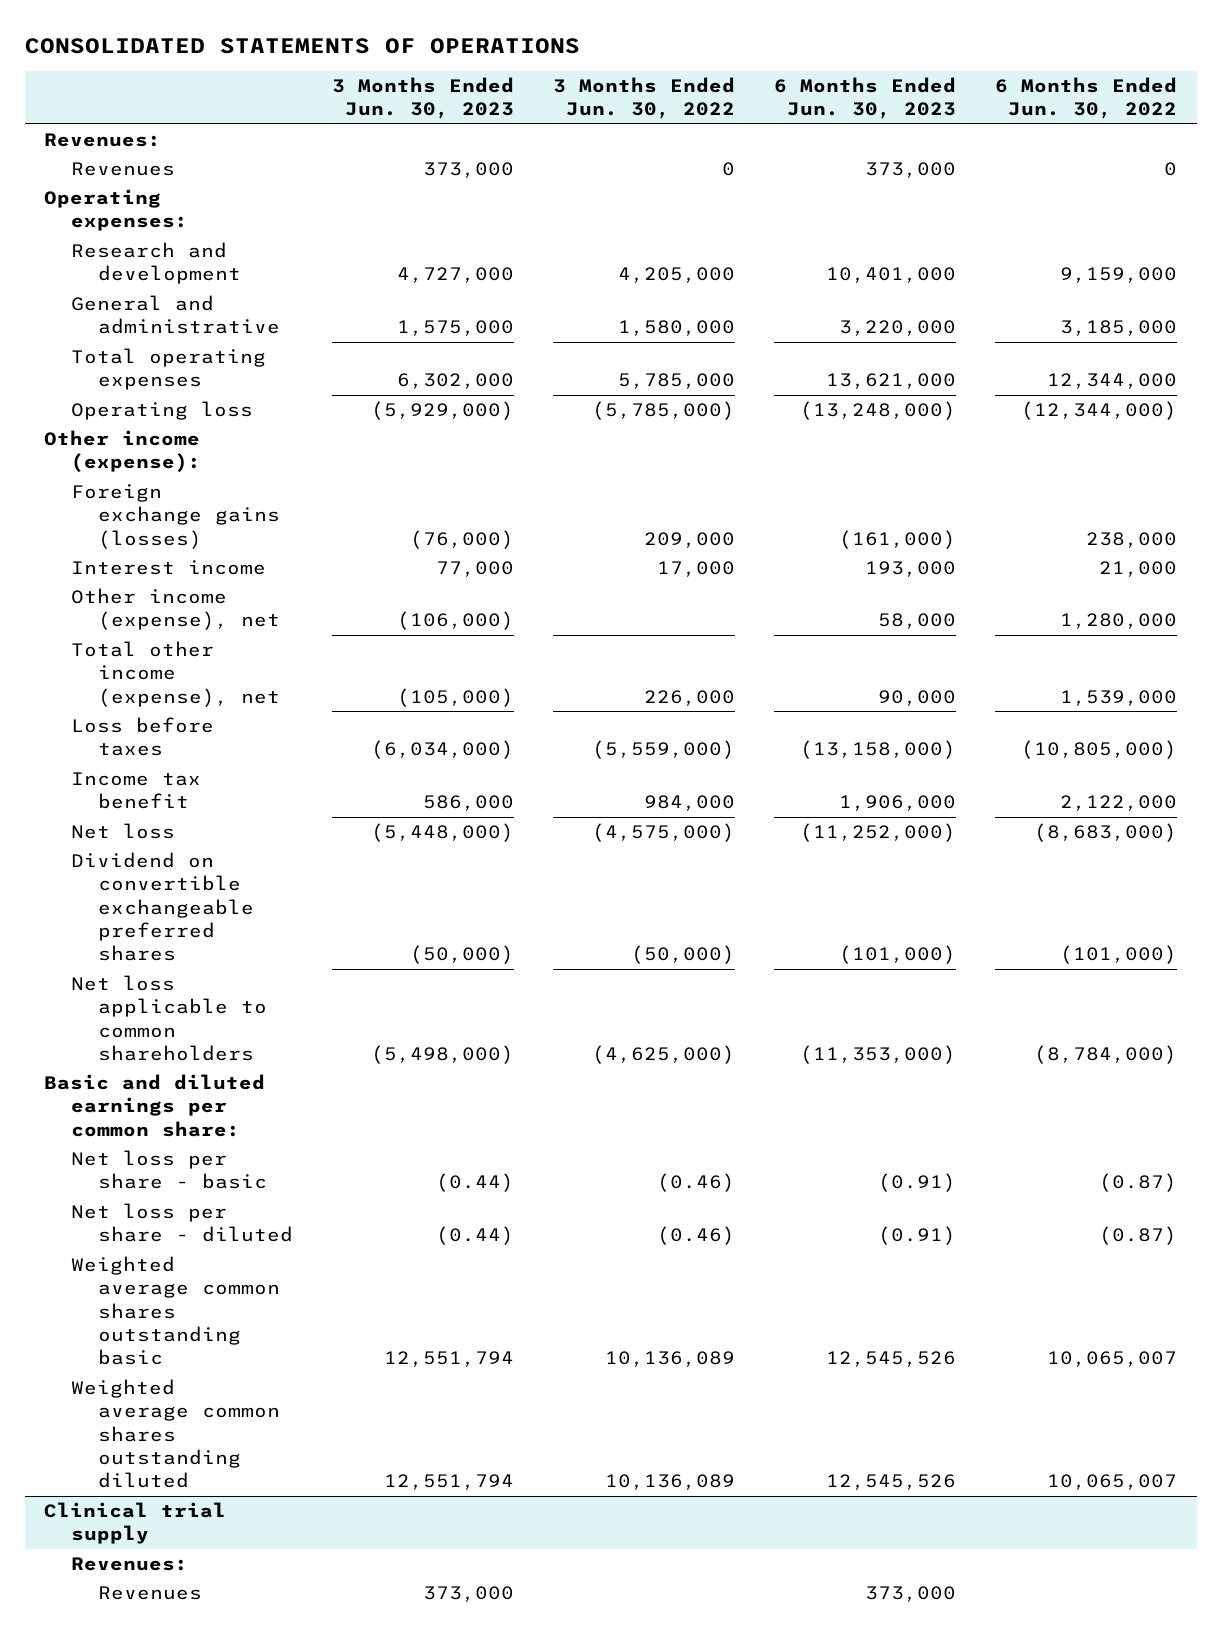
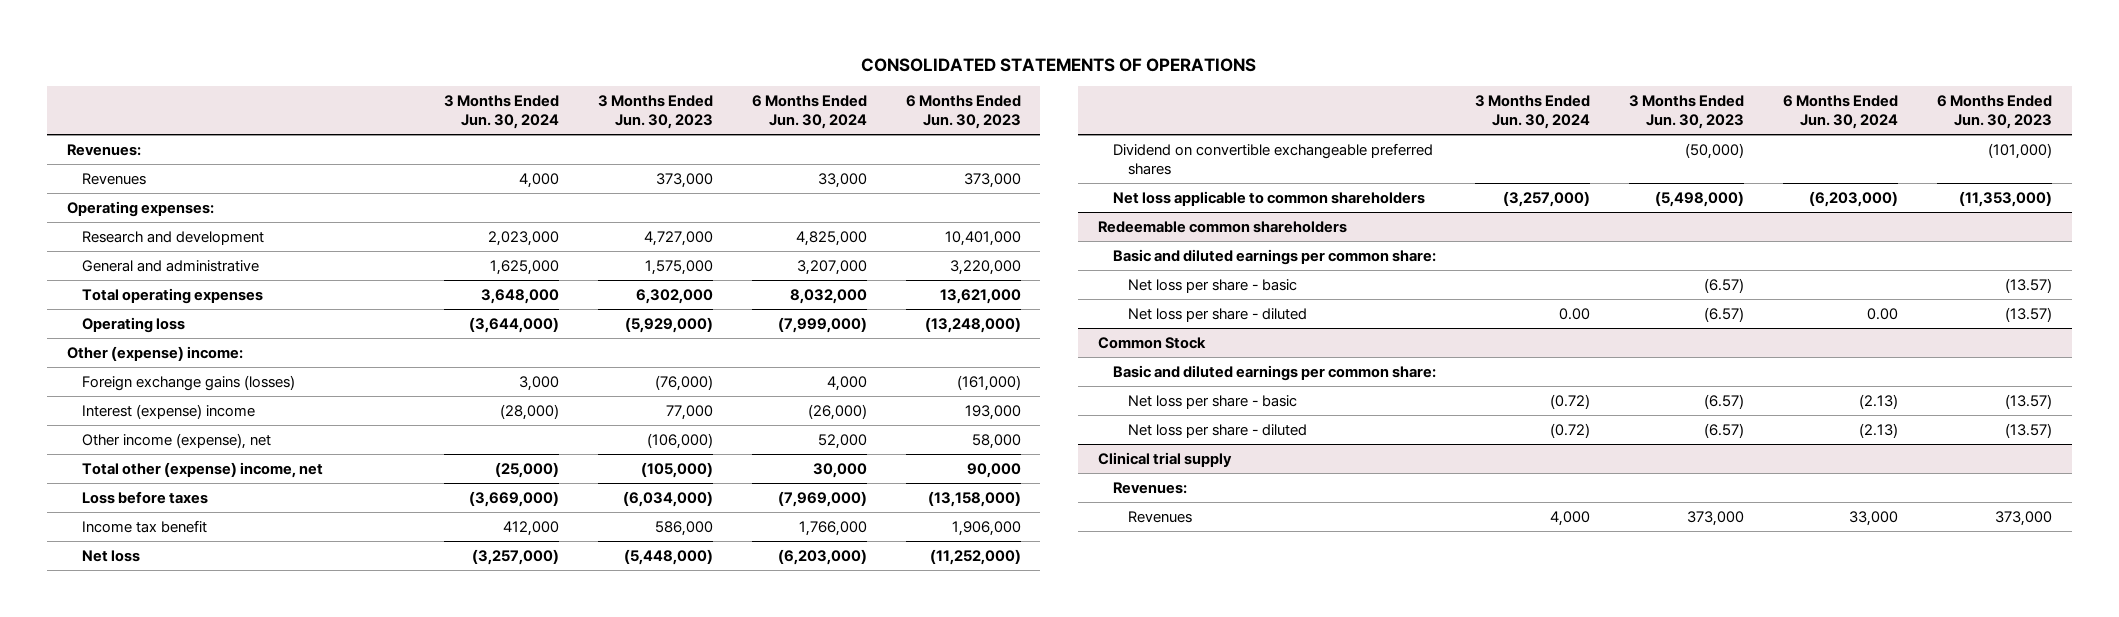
- | 3 Months Ended Jun. 30, 2023 | 3 Months Ended Jun. 30, 2022 | 6 Months Ended Jun. 30, 2023 | 6 Months Ended Jun. 30, 2022
+ | 3 Months Ended Jun. 30, 2024 | 3 Months Ended Jun. 30, 2023 | 6 Months Ended Jun. 30, 2024 | 6 Months Ended Jun. 30, 2023
- Other income (expense):
+ Other (expense) income:
- Interest income | 77,000 | 17,000 | 193,000 | 21,000
+ Interest (expense) income | (28,000) | 77,000 | (26,000) | 193,000
- Total other income (expense), net | (105,000) | 226,000 | 90,000 | 1,539,000
+ Total other (expense) income, net | (25,000) | (105,000) | 30,000 | 90,000
+ Redeemable common shareholders
- Net loss per share - basic | (0.44) | (0.46) | (0.91) | (0.87)
- Net loss per share - diluted | (0.44) | (0.46) | (0.91) | (0.87)
- Weighted average common shares outstanding basic | 12,551,794 | 10,136,089 | 12,545,526 | 10,065,007
- Weighted average common shares outstanding diluted | 12,551,794 | 10,136,089 | 12,545,526 | 10,065,007
+ Net loss per share - basic | | (6.57) | | (13.57)
+ Net loss per share - diluted | 0.00 | (6.57) | 0.00 | (13.57)
+ Common Stock
+ Basic and diluted earnings per common share:
+ Net loss per share - basic | (0.72) | (6.57) | (2.13) | (13.57)
+ Net loss per share - diluted | (0.72) | (6.57) | (2.13) | (13.57)

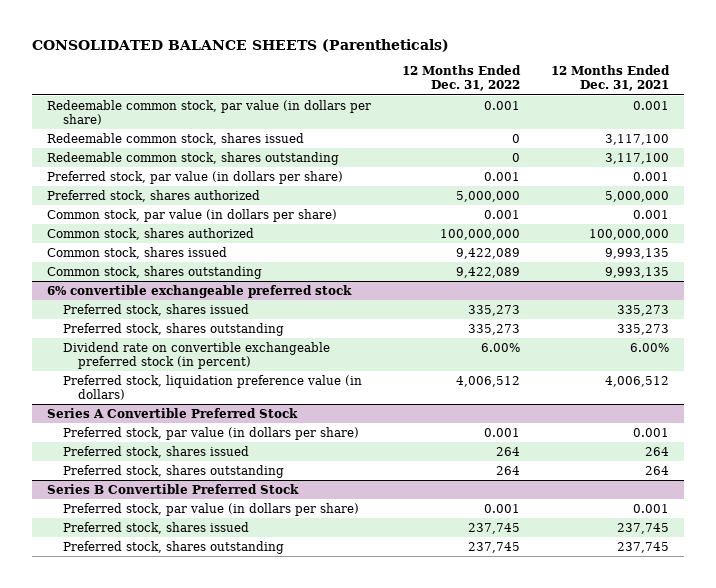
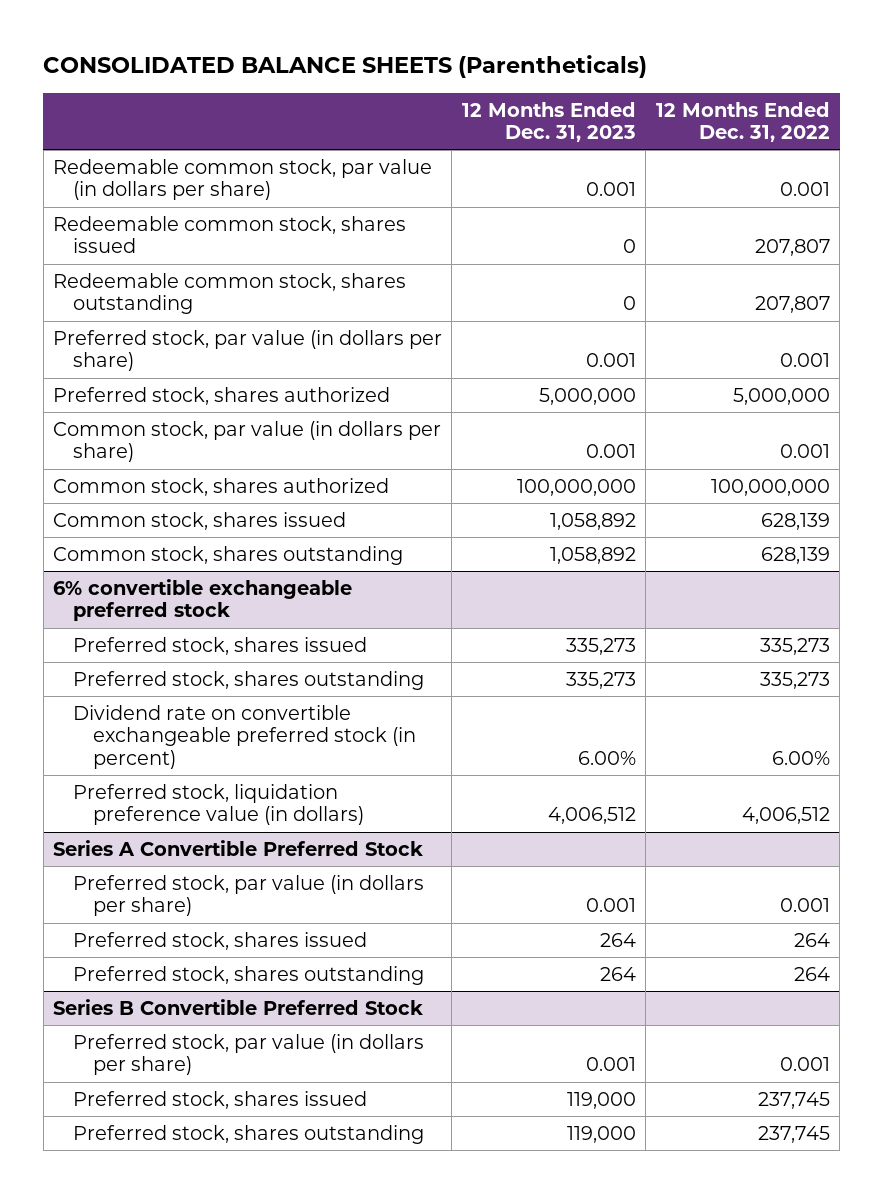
- | 12 Months Ended Dec. 31, 2022 | 12 Months Ended Dec. 31, 2021
+ | 12 Months Ended Dec. 31, 2023 | 12 Months Ended Dec. 31, 2022
- Redeemable common stock, shares issued | 0 | 3,117,100
- Redeemable common stock, shares outstanding | 0 | 3,117,100
+ Redeemable common stock, shares issued | 0 | 207,807
+ Redeemable common stock, shares outstanding | 0 | 207,807
- Common stock, shares issued | 9,422,089 | 9,993,135
- Common stock, shares outstanding | 9,422,089 | 9,993,135
+ Common stock, shares issued | 1,058,892 | 628,139
+ Common stock, shares outstanding | 1,058,892 | 628,139

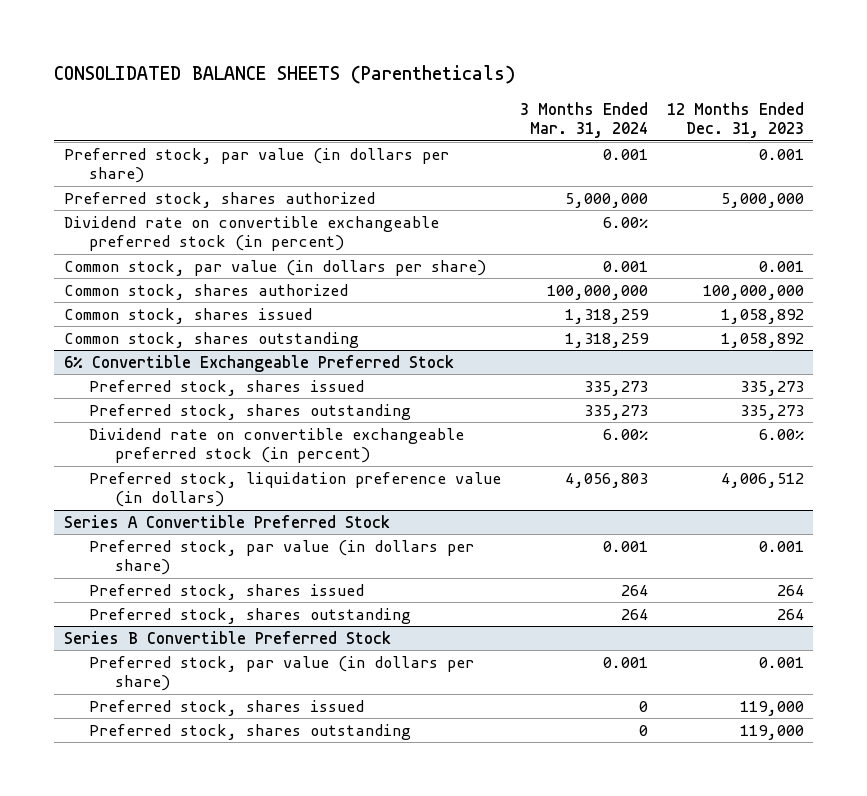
- | 12 Months Ended Dec. 31, 2023 | 12 Months Ended Dec. 31, 2022
+ | 3 Months Ended Mar. 31, 2024 | 12 Months Ended Dec. 31, 2023
- Redeemable common stock, par value (in dollars per share) | 0.001 | 0.001
- Redeemable common stock, shares issued | 0 | 207,807
- Redeemable common stock, shares outstanding | 0 | 207,807
+ Dividend rate on convertible exchangeable preferred stock (in percent) | 6.00% |
- 6% convertible exchangeable preferred stock
+ 6% Convertible Exchangeable Preferred Stock

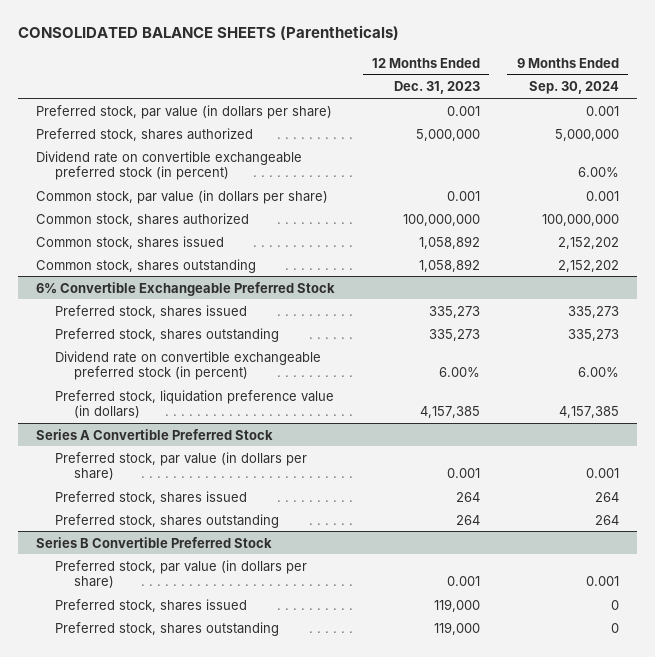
- | 3 Months Ended Mar. 31, 2024 | 12 Months Ended Dec. 31, 2023
+ | 12 Months Ended Dec. 31, 2023 | 9 Months Ended Sep. 30, 2024
@ 6% Convertible Exchangeable Preferred Stock
- Preferred stock, liquidation preference value (in dollars) | 4,056,803 | 4,006,512
+ Preferred stock, liquidation preference value (in dollars) | 4,157,385 | 4,157,385

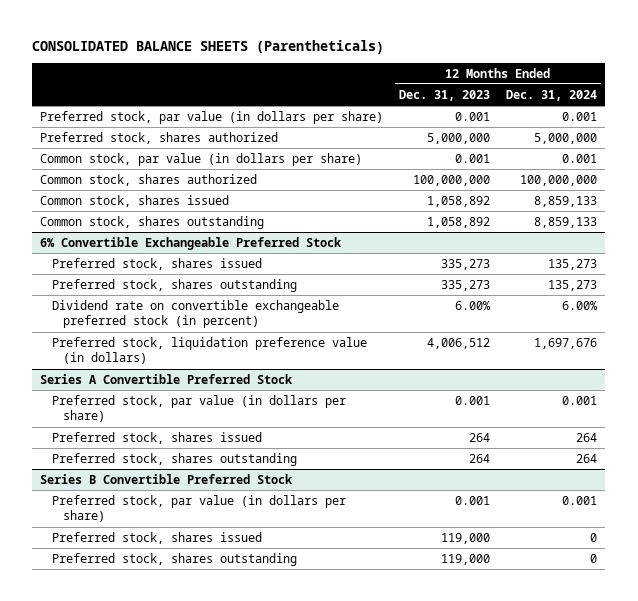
- | 12 Months Ended Dec. 31, 2023 | 9 Months Ended Sep. 30, 2024
+ | 12 Months Ended Dec. 31, 2023 | 12 Months Ended Dec. 31, 2024
- Dividend rate on convertible exchangeable preferred stock (in percent) | | 6.00%
@ 6% Convertible Exchangeable Preferred Stock
- Preferred stock, liquidation preference value (in dollars) | 4,157,385 | 4,157,385
+ Preferred stock, liquidation preference value (in dollars) | 4,006,512 | 1,697,676

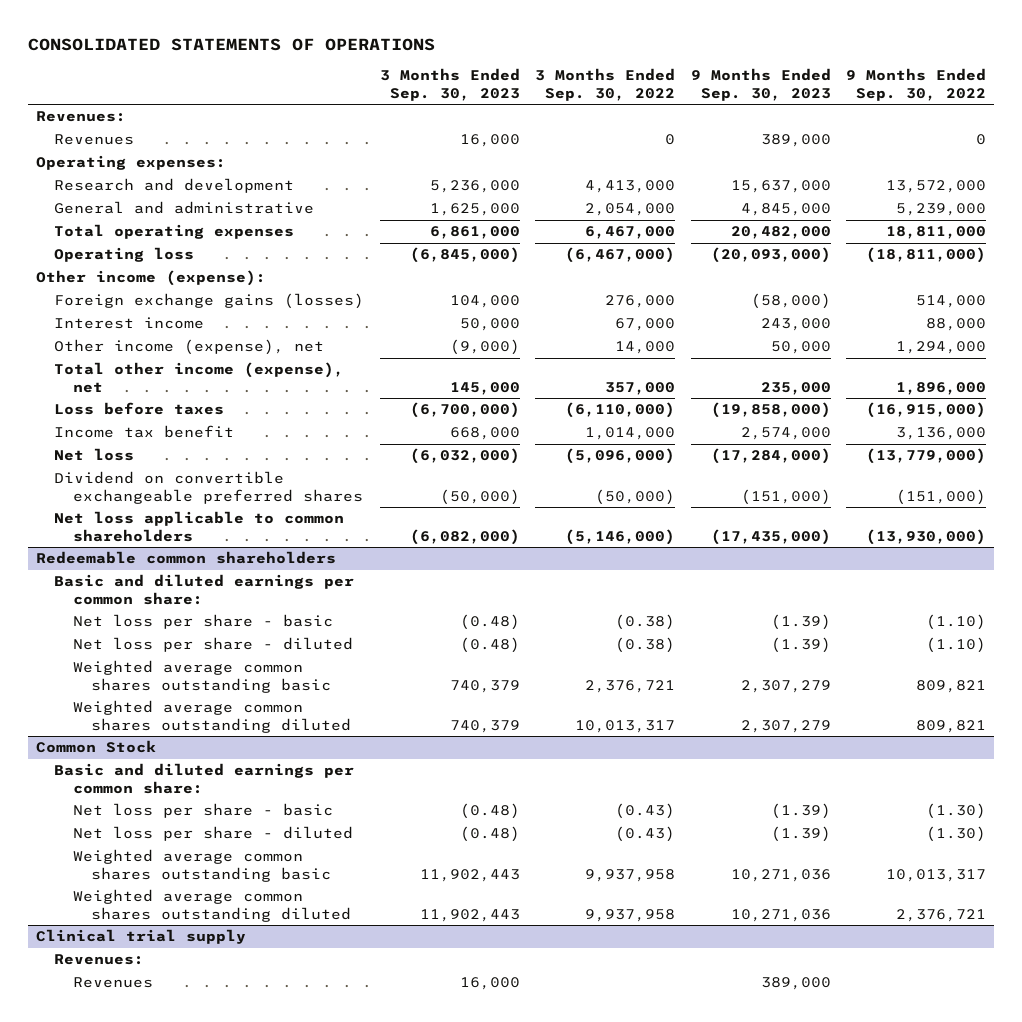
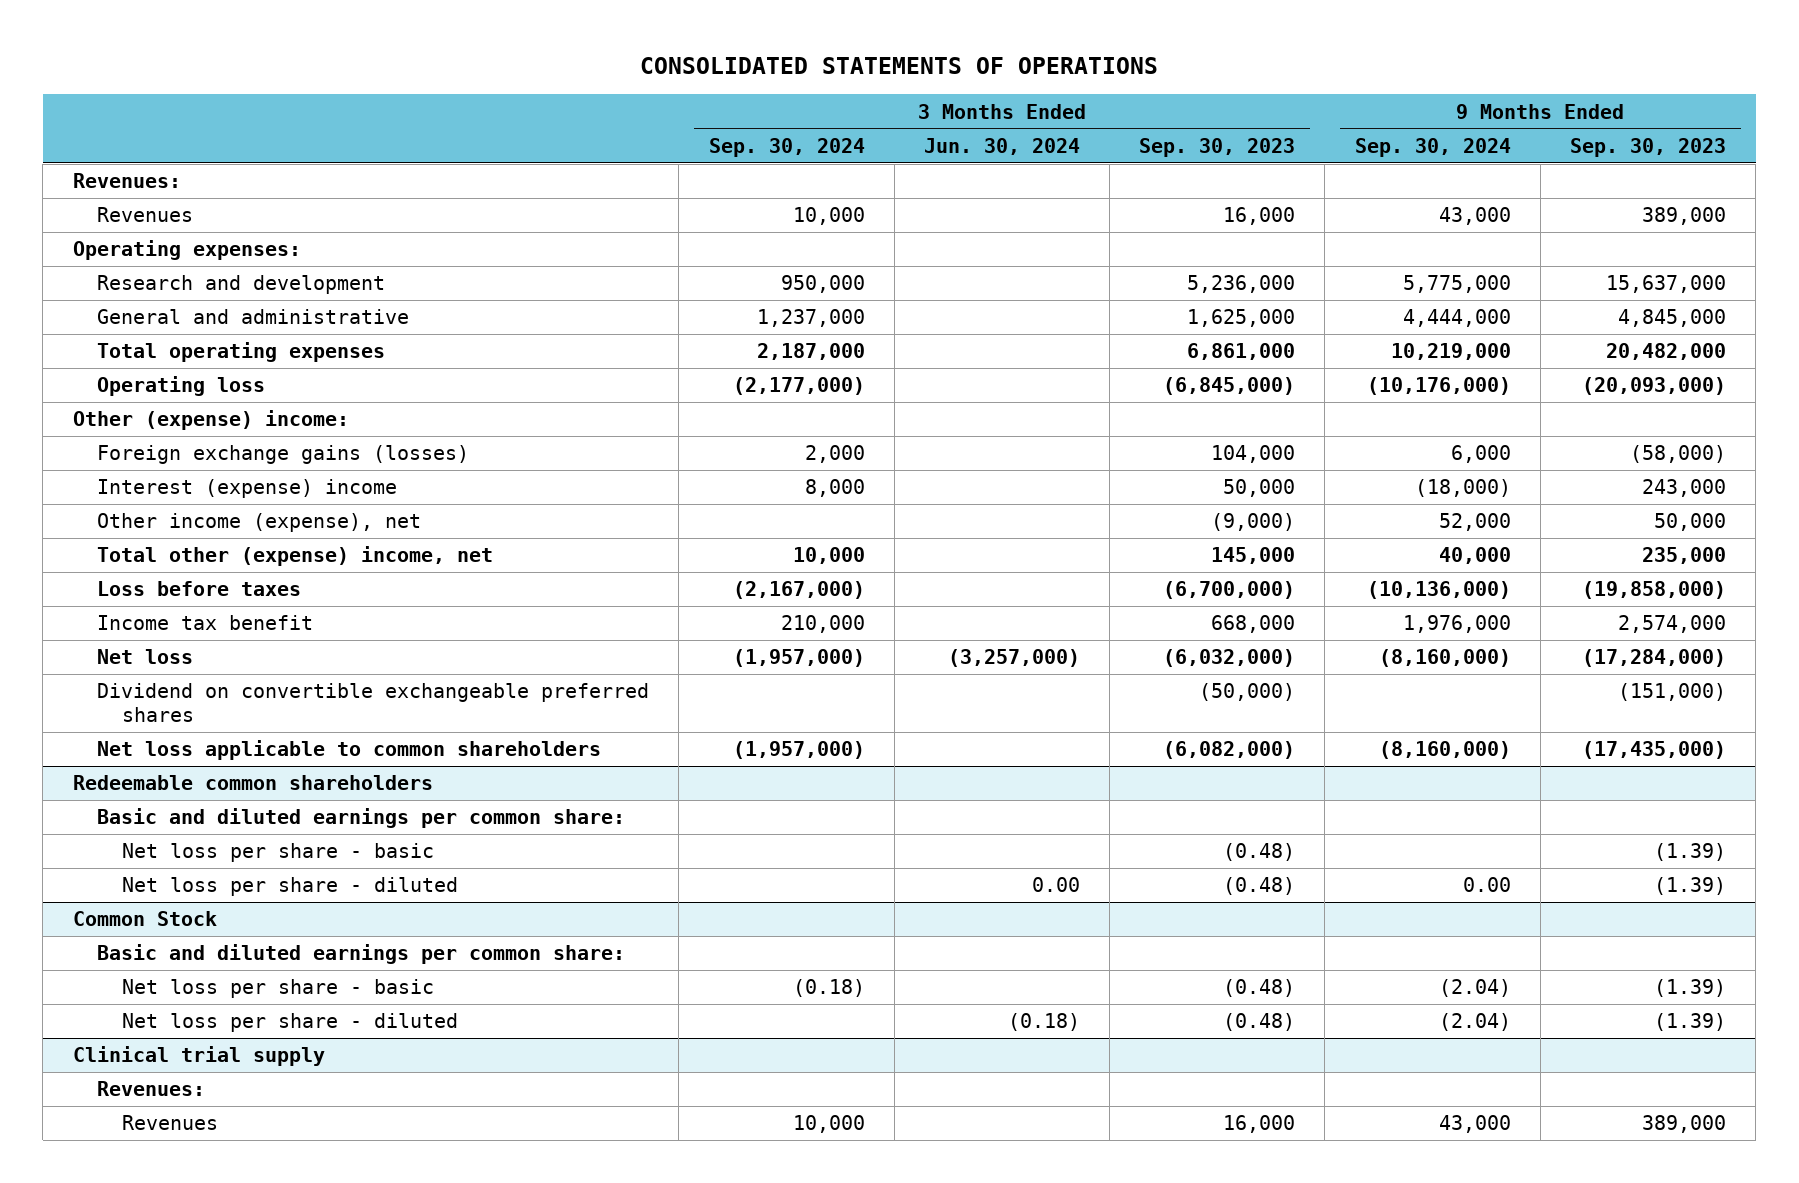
- | 3 Months Ended Sep. 30, 2023 | 3 Months Ended Sep. 30, 2022 | 9 Months Ended Sep. 30, 2023 | 9 Months Ended Sep. 30, 2022
+ | 3 Months Ended Sep. 30, 2024 | 3 Months Ended Jun. 30, 2024 | 3 Months Ended Sep. 30, 2023 | 9 Months Ended Sep. 30, 2024 | 9 Months Ended Sep. 30, 2023
- Other income (expense):
+ Other (expense) income:
- Interest income | 50,000 | 67,000 | 243,000 | 88,000
+ Interest (expense) income | 8,000 | | 50,000 | (18,000) | 243,000
- Total other income (expense), net | 145,000 | 357,000 | 235,000 | 1,896,000
+ Total other (expense) income, net | 10,000 | | 145,000 | 40,000 | 235,000
@ Redeemable common shareholders
- Weighted average common shares outstanding basic | 740,379 | 2,376,721 | 2,307,279 | 809,821
- Weighted average common shares outstanding diluted | 740,379 | 10,013,317 | 2,307,279 | 809,821
@ Common Stock
- Weighted average common shares outstanding basic | 11,902,443 | 9,937,958 | 10,271,036 | 10,013,317
- Weighted average common shares outstanding diluted | 11,902,443 | 9,937,958 | 10,271,036 | 2,376,721

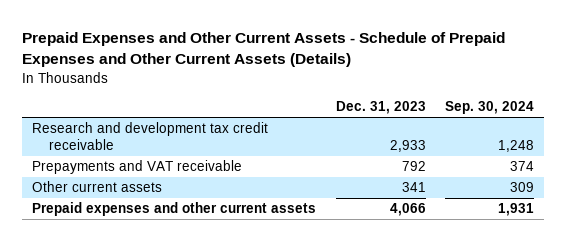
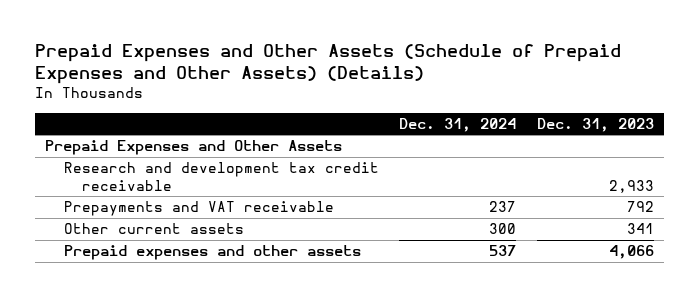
- Prepaid Expenses and Other Current Assets - Schedule of Prepaid Expenses and Other Current Assets (Details)
+ Prepaid Expenses and Other Assets (Schedule of Prepaid Expenses and Other Assets) (Details)
- | Dec. 31, 2023 | Sep. 30, 2024
+ | Dec. 31, 2024 | Dec. 31, 2023
+ Prepaid Expenses and Other Assets
- Prepaid expenses and other current assets | 4,066 | 1,931
+ Prepaid expenses and other assets | 537 | 4,066

